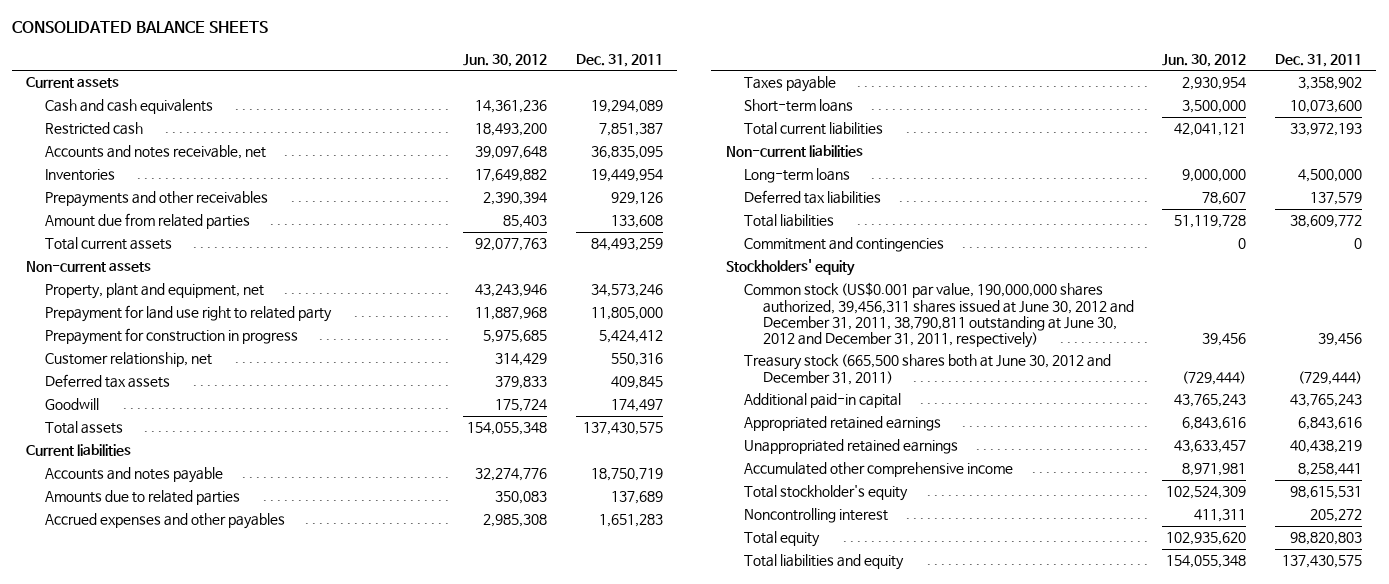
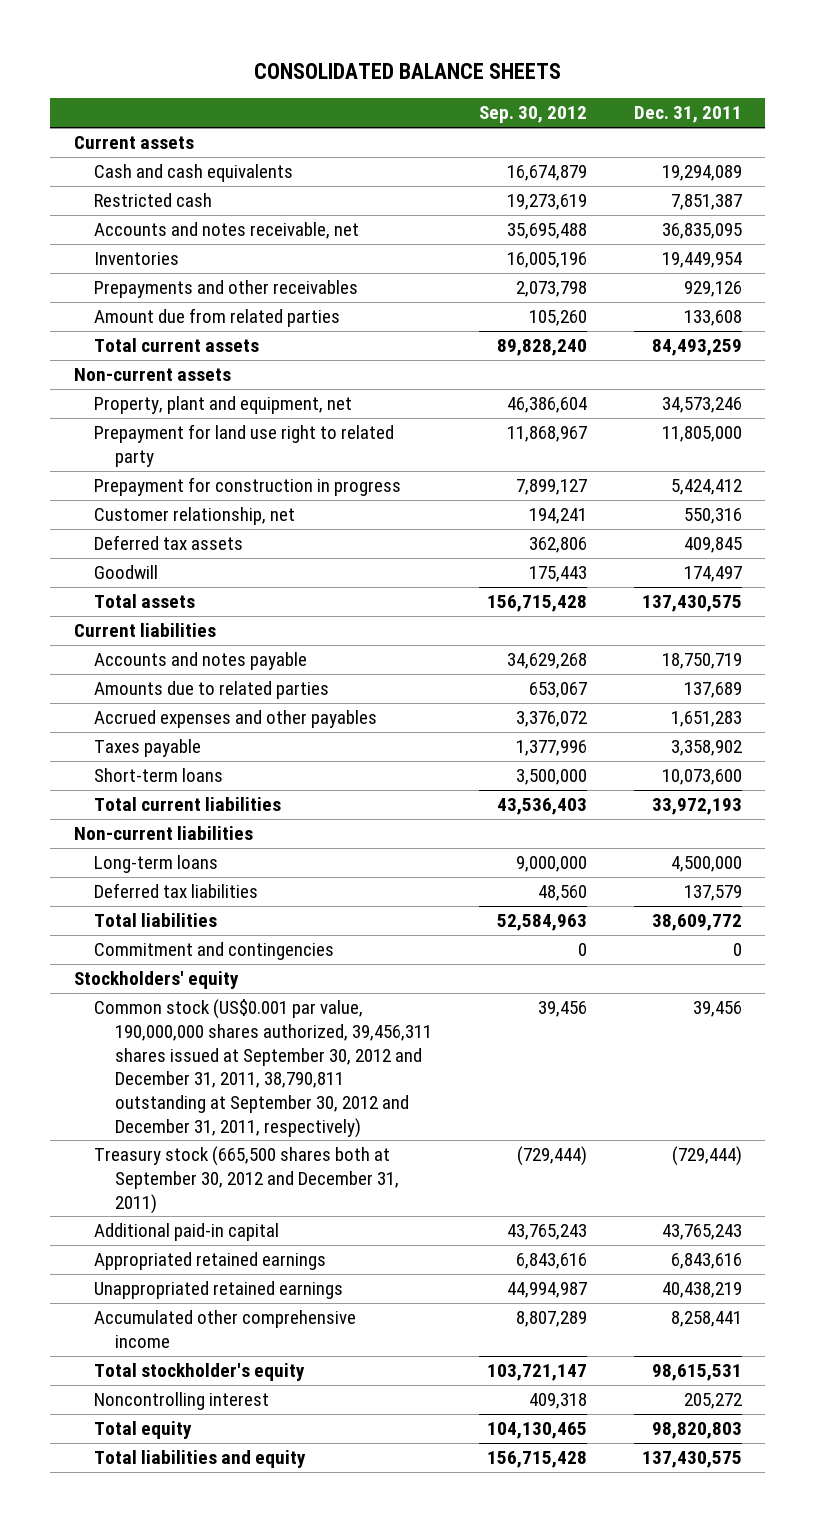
- | Jun. 30, 2012 | Dec. 31, 2011
+ | Sep. 30, 2012 | Dec. 31, 2011
- Common stock (US$0.001 par value, 190,000,000 shares authorized, 39,456,311 shares issued at June 30, 2012 and December 31, 2011, 38,790,811 outstanding at June 30, 2012 and December 31, 2011, respectively) | 39,456 | 39,456
- Treasury stock (665,500 shares both at June 30, 2012 and December 31, 2011) | (729,444) | (729,444)
+ Common stock (US$0.001 par value, 190,000,000 shares authorized, 39,456,311 shares issued at September 30, 2012 and December 31, 2011, 38,790,811 outstanding at September 30, 2012 and December 31, 2011, respectively) | 39,456 | 39,456
+ Treasury stock (665,500 shares both at September 30, 2012 and December 31, 2011) | (729,444) | (729,444)

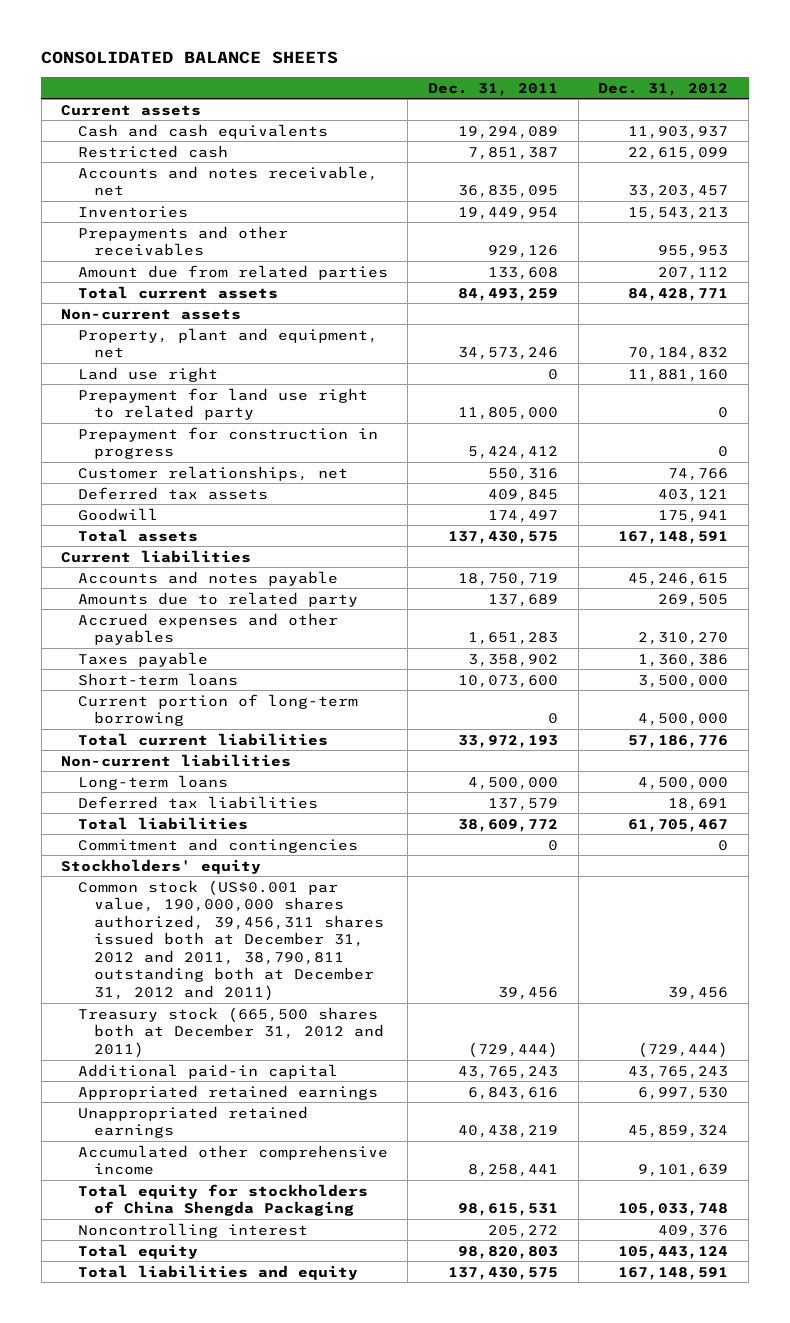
- | Sep. 30, 2012 | Dec. 31, 2011
+ | Dec. 31, 2011 | Dec. 31, 2012
+ Land use right | 0 | 11,881,160
- Customer relationship, net | 194,241 | 550,316
+ Customer relationships, net | 550,316 | 74,766
- Amounts due to related parties | 653,067 | 137,689
+ Amounts due to related party | 137,689 | 269,505
+ Current portion of long-term borrowing | 0 | 4,500,000
- Common stock (US$0.001 par value, 190,000,000 shares authorized, 39,456,311 shares issued at September 30, 2012 and December 31, 2011, 38,790,811 outstanding at September 30, 2012 and December 31, 2011, respectively) | 39,456 | 39,456
- Treasury stock (665,500 shares both at September 30, 2012 and December 31, 2011) | (729,444) | (729,444)
+ Common stock (US$0.001 par value, 190,000,000 shares authorized, 39,456,311 shares issued both at December 31, 2012 and 2011, 38,790,811 outstanding both at December 31, 2012 and 2011) | 39,456 | 39,456
+ Treasury stock (665,500 shares both at December 31, 2012 and 2011) | (729,444) | (729,444)
- Total stockholder's equity | 103,721,147 | 98,615,531
+ Total equity for stockholders of China Shengda Packaging | 98,615,531 | 105,033,748

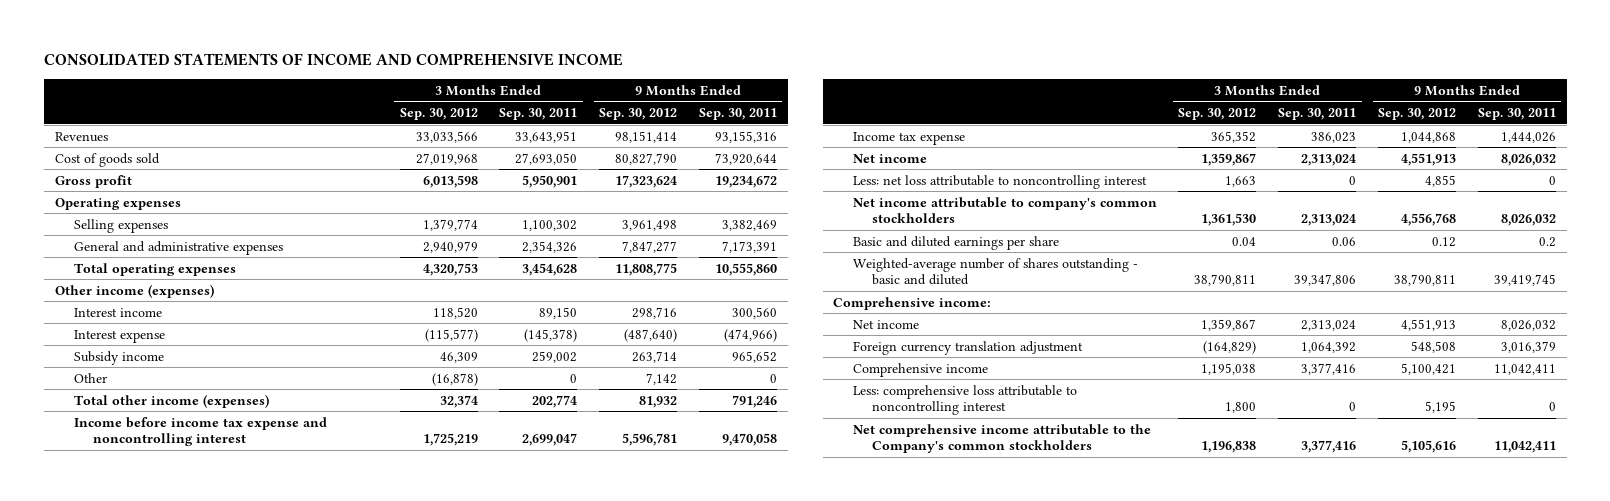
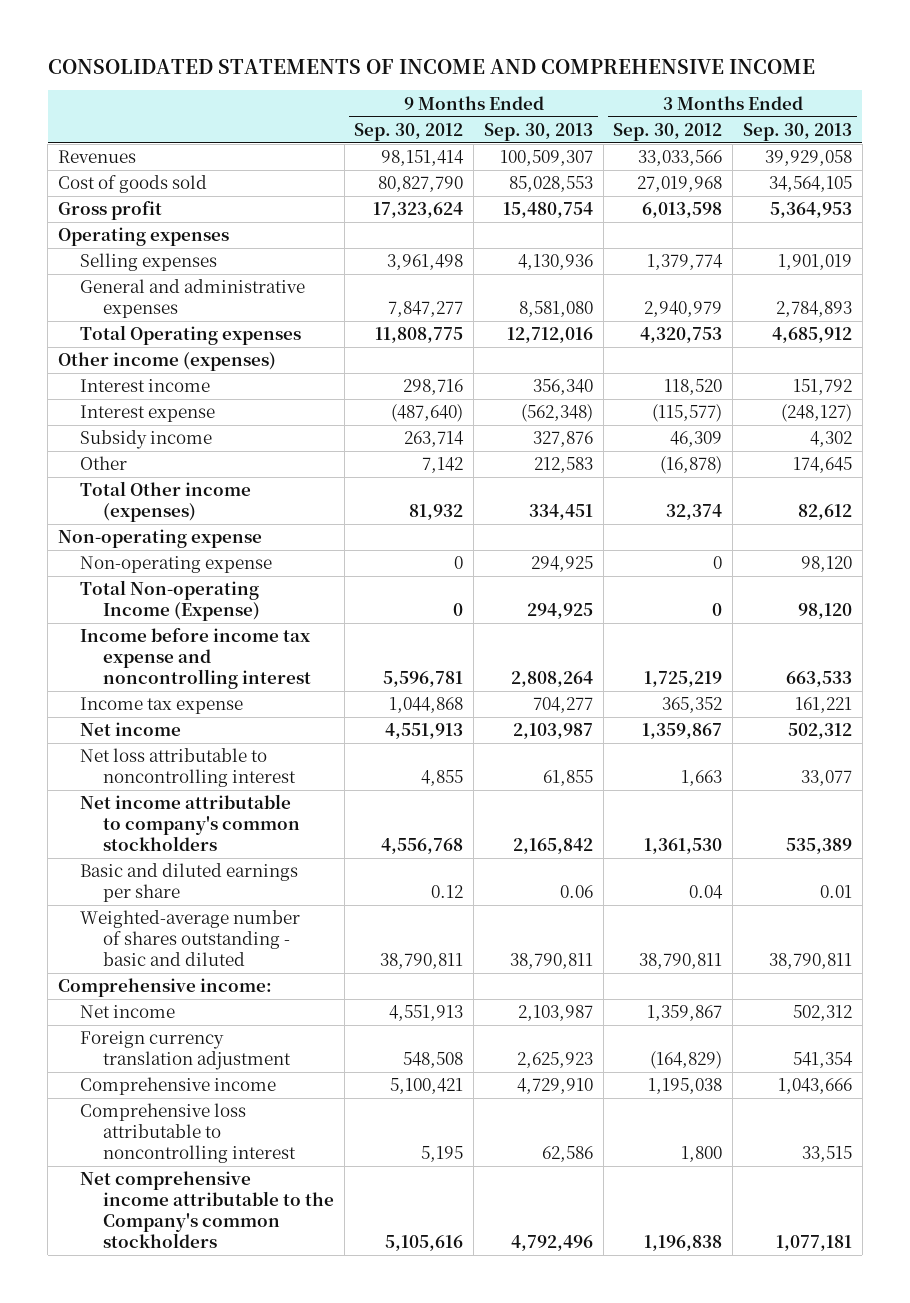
- | 3 Months Ended Sep. 30, 2012 | 3 Months Ended Sep. 30, 2011 | 9 Months Ended Sep. 30, 2012 | 9 Months Ended Sep. 30, 2011
+ | 9 Months Ended Sep. 30, 2012 | 9 Months Ended Sep. 30, 2013 | 3 Months Ended Sep. 30, 2012 | 3 Months Ended Sep. 30, 2013
- Total operating expenses | 4,320,753 | 3,454,628 | 11,808,775 | 10,555,860
+ Total Operating expenses | 11,808,775 | 12,712,016 | 4,320,753 | 4,685,912
- Total other income (expenses) | 32,374 | 202,774 | 81,932 | 791,246
+ Total Other income (expenses) | 81,932 | 334,451 | 32,374 | 82,612
+ Non-operating expense
+ Non-operating expense | 0 | 294,925 | 0 | 98,120
+ Total Non-operating Income (Expense) | 0 | 294,925 | 0 | 98,120
- Less: net loss attributable to noncontrolling interest | 1,663 | 0 | 4,855 | 0
+ Net loss attributable to noncontrolling interest | 4,855 | 61,855 | 1,663 | 33,077
- Less: comprehensive loss attributable to noncontrolling interest | 1,800 | 0 | 5,195 | 0
+ Comprehensive loss attributable to noncontrolling interest | 5,195 | 62,586 | 1,800 | 33,515

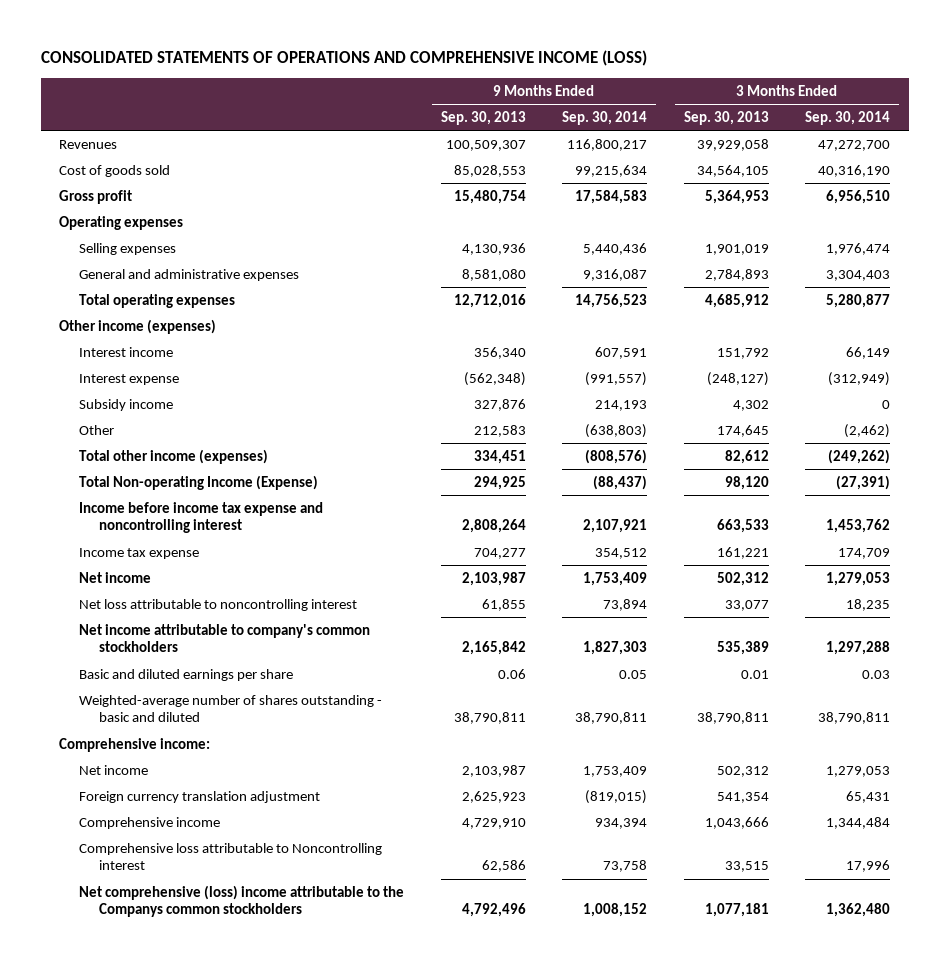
- CONSOLIDATED STATEMENTS OF INCOME AND COMPREHENSIVE INCOME
+ CONSOLIDATED STATEMENTS OF OPERATIONS AND COMPREHENSIVE INCOME (LOSS)
- | 9 Months Ended Sep. 30, 2012 | 9 Months Ended Sep. 30, 2013 | 3 Months Ended Sep. 30, 2012 | 3 Months Ended Sep. 30, 2013
+ | 9 Months Ended Sep. 30, 2013 | 9 Months Ended Sep. 30, 2014 | 3 Months Ended Sep. 30, 2013 | 3 Months Ended Sep. 30, 2014
- Total Operating expenses | 11,808,775 | 12,712,016 | 4,320,753 | 4,685,912
+ Total operating expenses | 12,712,016 | 14,756,523 | 4,685,912 | 5,280,877
- Total Other income (expenses) | 81,932 | 334,451 | 32,374 | 82,612
- Non-operating expense
- Non-operating expense | 0 | 294,925 | 0 | 98,120
+ Total other income (expenses) | 334,451 | (808,576) | 82,612 | (249,262)
- Comprehensive loss attributable to noncontrolling interest | 5,195 | 62,586 | 1,800 | 33,515
- Net comprehensive income attributable to the Company's common stockholders | 5,105,616 | 4,792,496 | 1,196,838 | 1,077,181
+ Comprehensive loss attributable to Noncontrolling interest | 62,586 | 73,758 | 33,515 | 17,996
+ Net comprehensive (loss) income attributable to the Companys common stockholders | 4,792,496 | 1,008,152 | 1,077,181 | 1,362,480

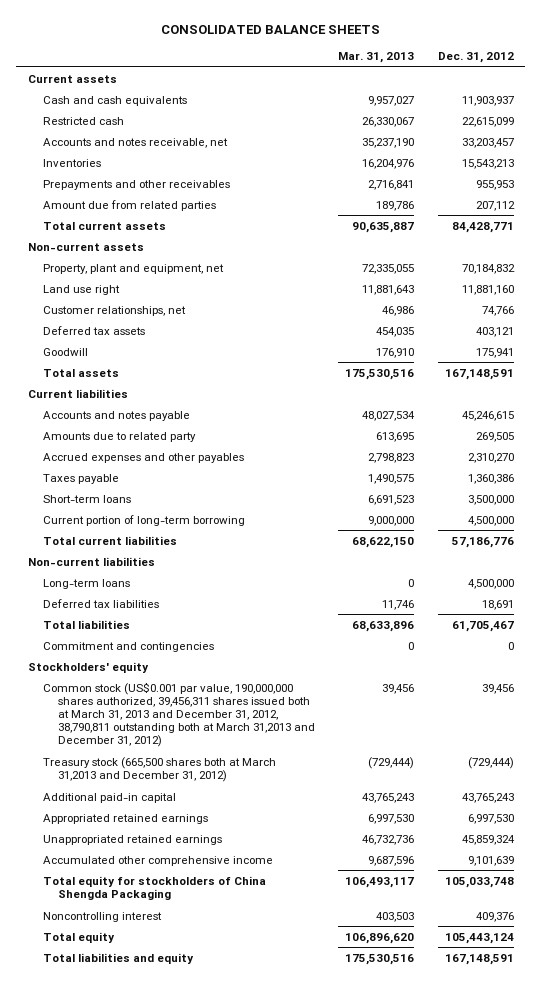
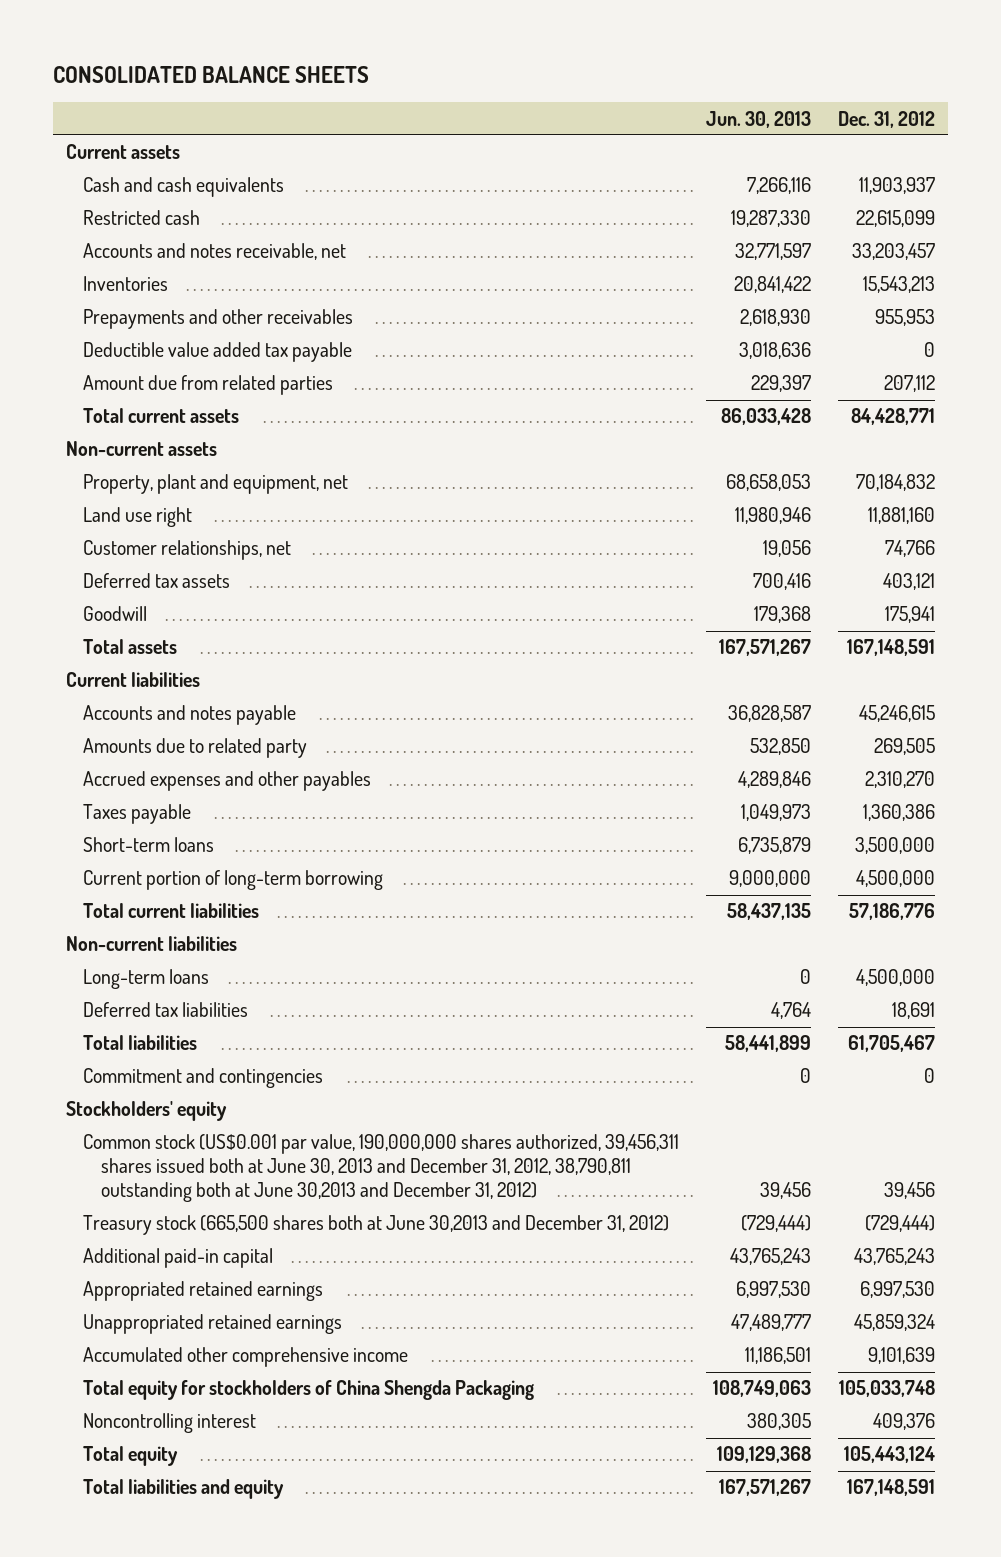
- | Mar. 31, 2013 | Dec. 31, 2012
+ | Jun. 30, 2013 | Dec. 31, 2012
+ Deductible value added tax payable | 3,018,636 | 0
- Common stock (US$0.001 par value, 190,000,000 shares authorized, 39,456,311 shares issued both at March 31, 2013 and December 31, 2012, 38,790,811 outstanding both at March 31,2013 and December 31, 2012) | 39,456 | 39,456
- Treasury stock (665,500 shares both at March 31,2013 and December 31, 2012) | (729,444) | (729,444)
+ Common stock (US$0.001 par value, 190,000,000 shares authorized, 39,456,311 shares issued both at June 30, 2013 and December 31, 2012, 38,790,811 outstanding both at June 30,2013 and December 31, 2012) | 39,456 | 39,456
+ Treasury stock (665,500 shares both at June 30,2013 and December 31, 2012) | (729,444) | (729,444)

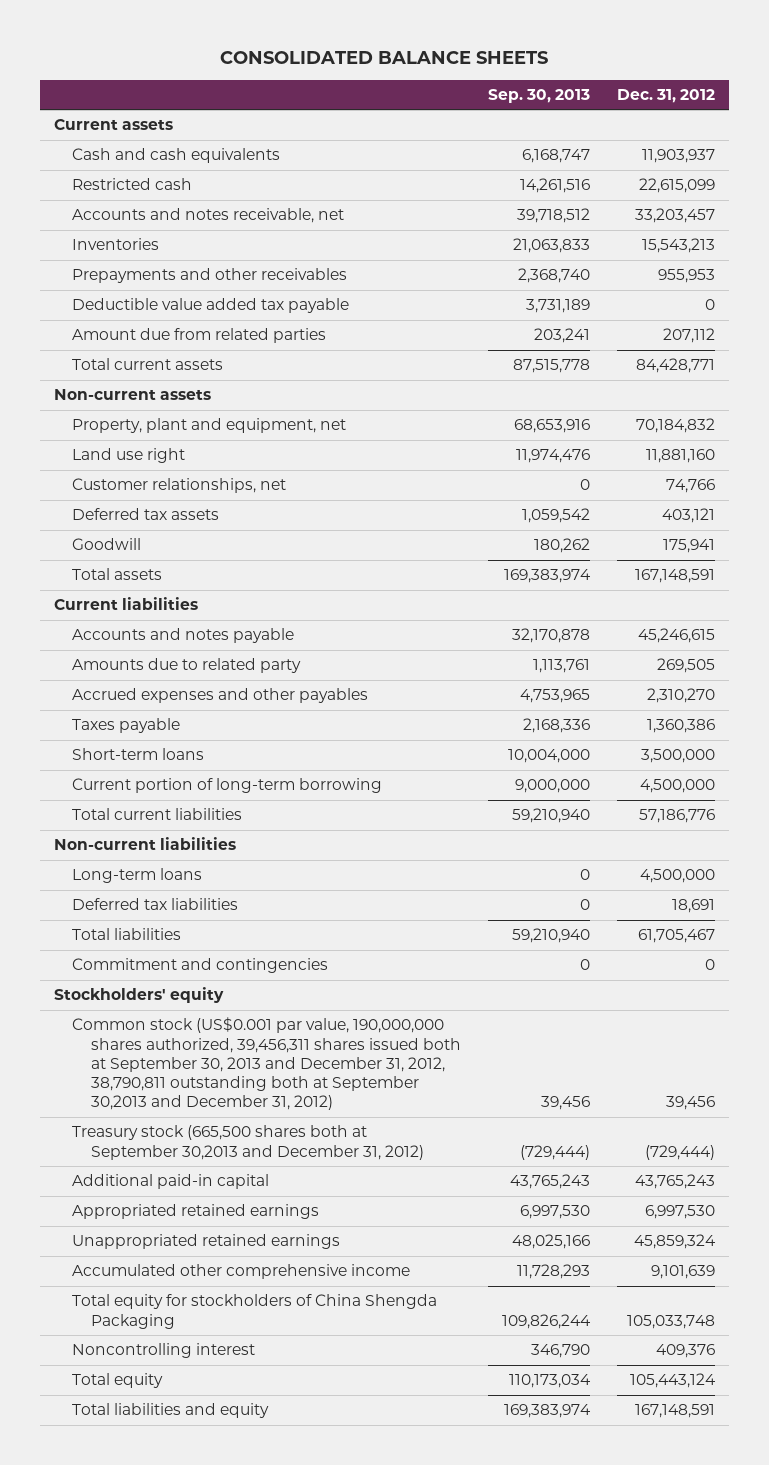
- | Jun. 30, 2013 | Dec. 31, 2012
+ | Sep. 30, 2013 | Dec. 31, 2012
- Common stock (US$0.001 par value, 190,000,000 shares authorized, 39,456,311 shares issued both at June 30, 2013 and December 31, 2012, 38,790,811 outstanding both at June 30,2013 and December 31, 2012) | 39,456 | 39,456
- Treasury stock (665,500 shares both at June 30,2013 and December 31, 2012) | (729,444) | (729,444)
+ Common stock (US$0.001 par value, 190,000,000 shares authorized, 39,456,311 shares issued both at September 30, 2013 and December 31, 2012, 38,790,811 outstanding both at September 30,2013 and December 31, 2012) | 39,456 | 39,456
+ Treasury stock (665,500 shares both at September 30,2013 and December 31, 2012) | (729,444) | (729,444)

